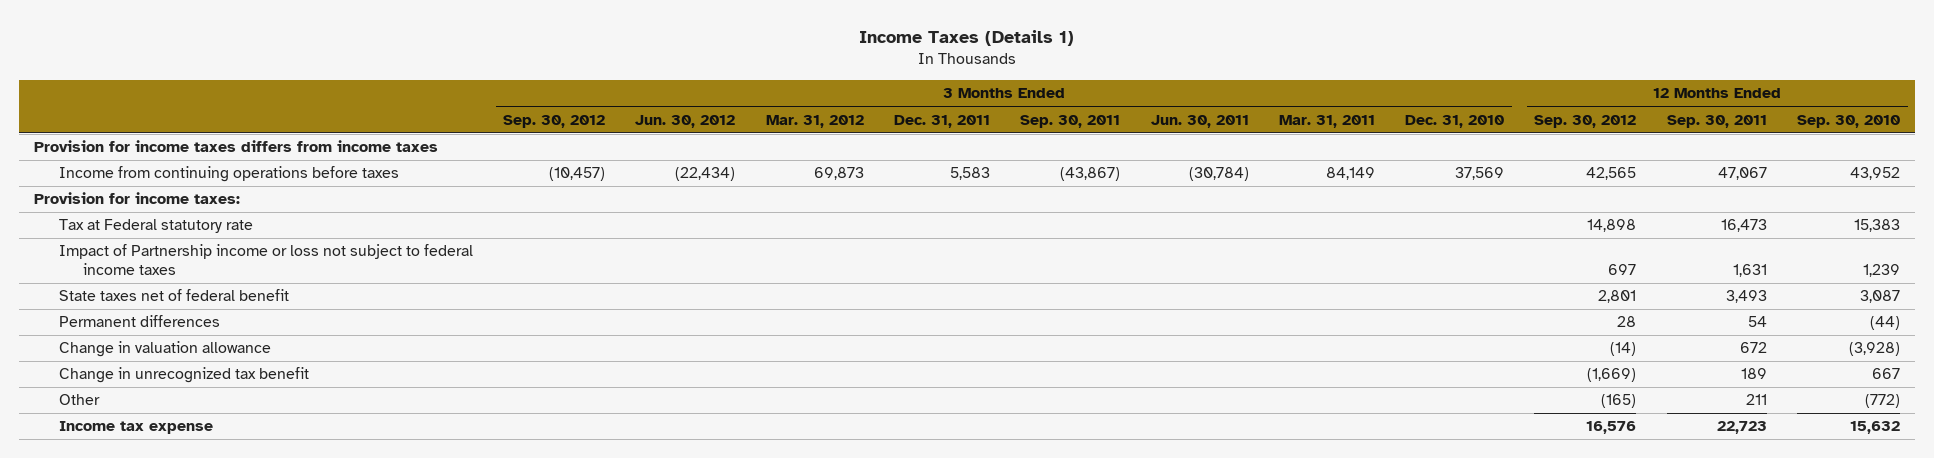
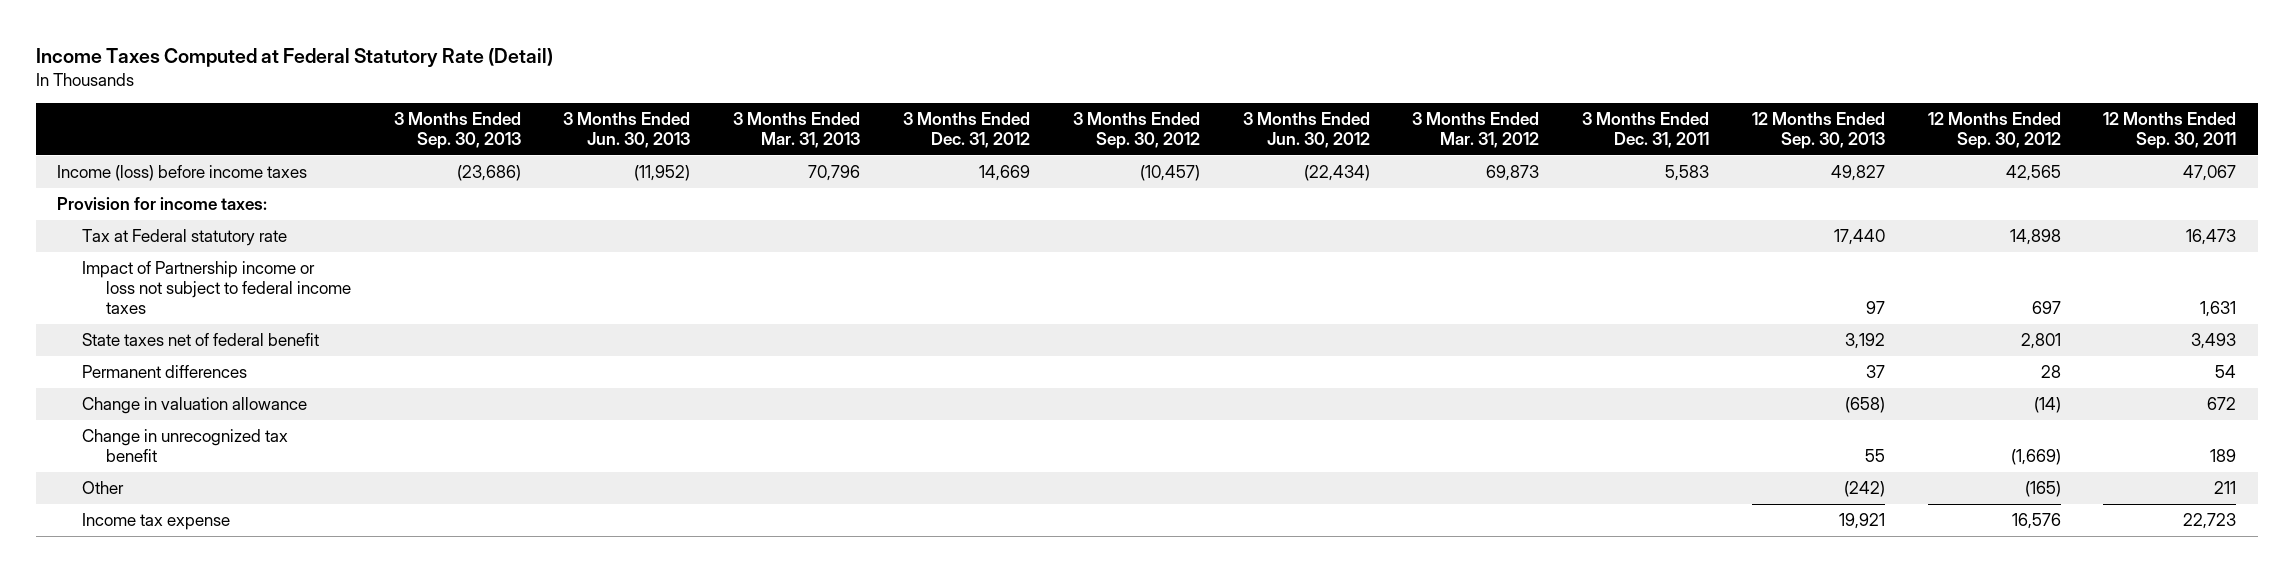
- Income Taxes (Details 1)
+ Income Taxes Computed at Federal Statutory Rate (Detail)
- | 3 Months Ended Sep. 30, 2012 | 3 Months Ended Jun. 30, 2012 | 3 Months Ended Mar. 31, 2012 | 3 Months Ended Dec. 31, 2011 | 3 Months Ended Sep. 30, 2011 | 3 Months Ended Jun. 30, 2011 | 3 Months Ended Mar. 31, 2011 | 3 Months Ended Dec. 31, 2010 | 12 Months Ended Sep. 30, 2012 | 12 Months Ended Sep. 30, 2011 | 12 Months Ended Sep. 30, 2010
+ | 3 Months Ended Sep. 30, 2013 | 3 Months Ended Jun. 30, 2013 | 3 Months Ended Mar. 31, 2013 | 3 Months Ended Dec. 31, 2012 | 3 Months Ended Sep. 30, 2012 | 3 Months Ended Jun. 30, 2012 | 3 Months Ended Mar. 31, 2012 | 3 Months Ended Dec. 31, 2011 | 12 Months Ended Sep. 30, 2013 | 12 Months Ended Sep. 30, 2012 | 12 Months Ended Sep. 30, 2011
- Provision for income taxes differs from income taxes
- Income from continuing operations before taxes | (10,457) | (22,434) | 69,873 | 5,583 | (43,867) | (30,784) | 84,149 | 37,569 | 42,565 | 47,067 | 43,952
+ Income (loss) before income taxes | (23,686) | (11,952) | 70,796 | 14,669 | (10,457) | (22,434) | 69,873 | 5,583 | 49,827 | 42,565 | 47,067

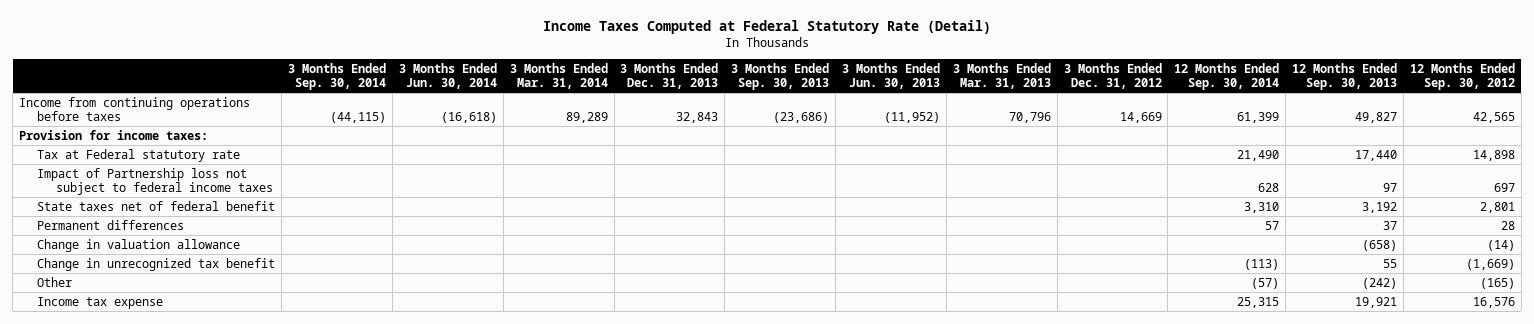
- | 3 Months Ended Sep. 30, 2013 | 3 Months Ended Jun. 30, 2013 | 3 Months Ended Mar. 31, 2013 | 3 Months Ended Dec. 31, 2012 | 3 Months Ended Sep. 30, 2012 | 3 Months Ended Jun. 30, 2012 | 3 Months Ended Mar. 31, 2012 | 3 Months Ended Dec. 31, 2011 | 12 Months Ended Sep. 30, 2013 | 12 Months Ended Sep. 30, 2012 | 12 Months Ended Sep. 30, 2011
+ | 3 Months Ended Sep. 30, 2014 | 3 Months Ended Jun. 30, 2014 | 3 Months Ended Mar. 31, 2014 | 3 Months Ended Dec. 31, 2013 | 3 Months Ended Sep. 30, 2013 | 3 Months Ended Jun. 30, 2013 | 3 Months Ended Mar. 31, 2013 | 3 Months Ended Dec. 31, 2012 | 12 Months Ended Sep. 30, 2014 | 12 Months Ended Sep. 30, 2013 | 12 Months Ended Sep. 30, 2012
- Income (loss) before income taxes | (23,686) | (11,952) | 70,796 | 14,669 | (10,457) | (22,434) | 69,873 | 5,583 | 49,827 | 42,565 | 47,067
+ Income from continuing operations before taxes | (44,115) | (16,618) | 89,289 | 32,843 | (23,686) | (11,952) | 70,796 | 14,669 | 61,399 | 49,827 | 42,565
- Impact of Partnership income or loss not subject to federal income taxes | | | | | | | | | 97 | 697 | 1,631
+ Impact of Partnership loss not subject to federal income taxes | | | | | | | | | 628 | 97 | 697

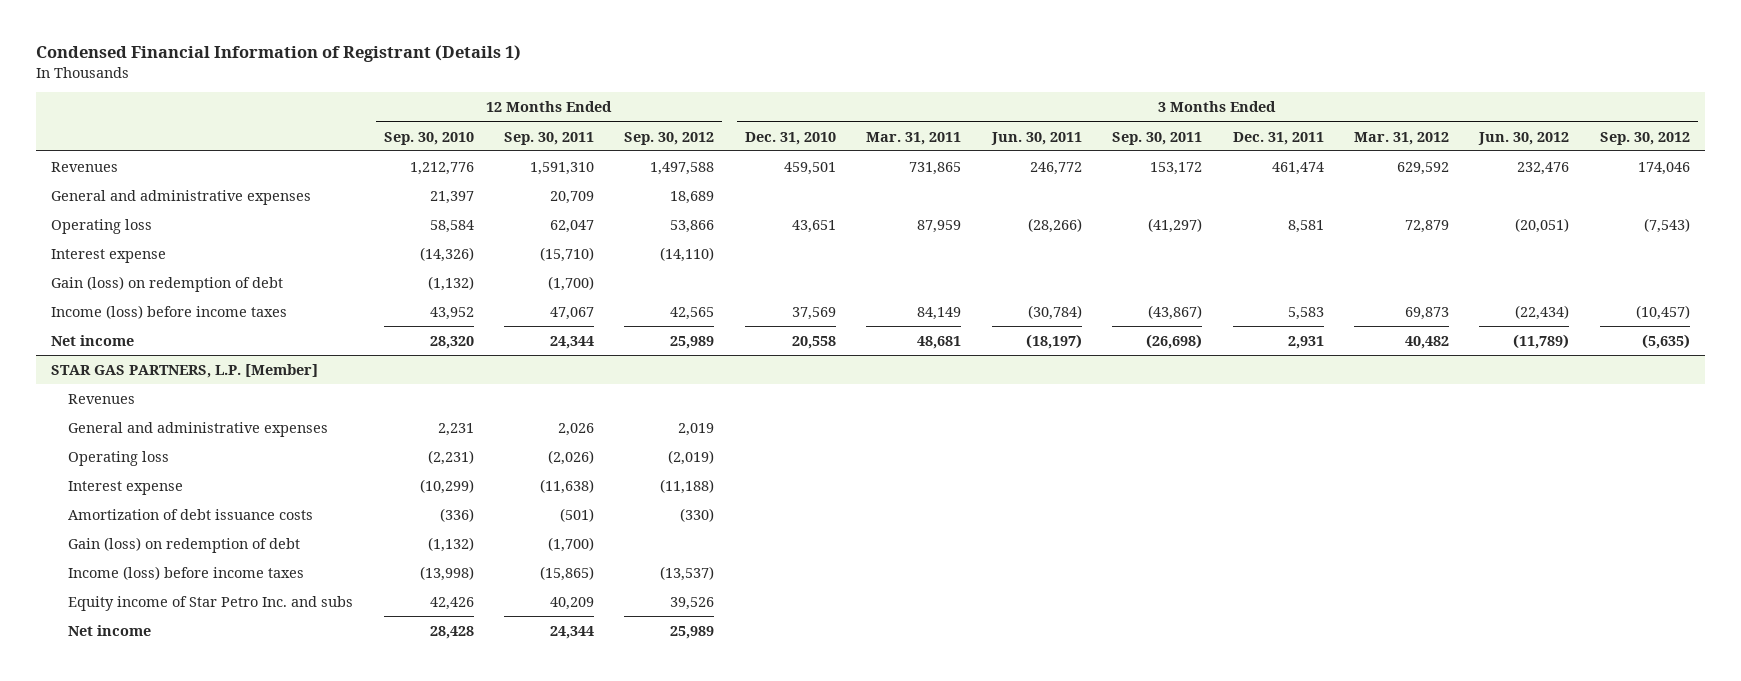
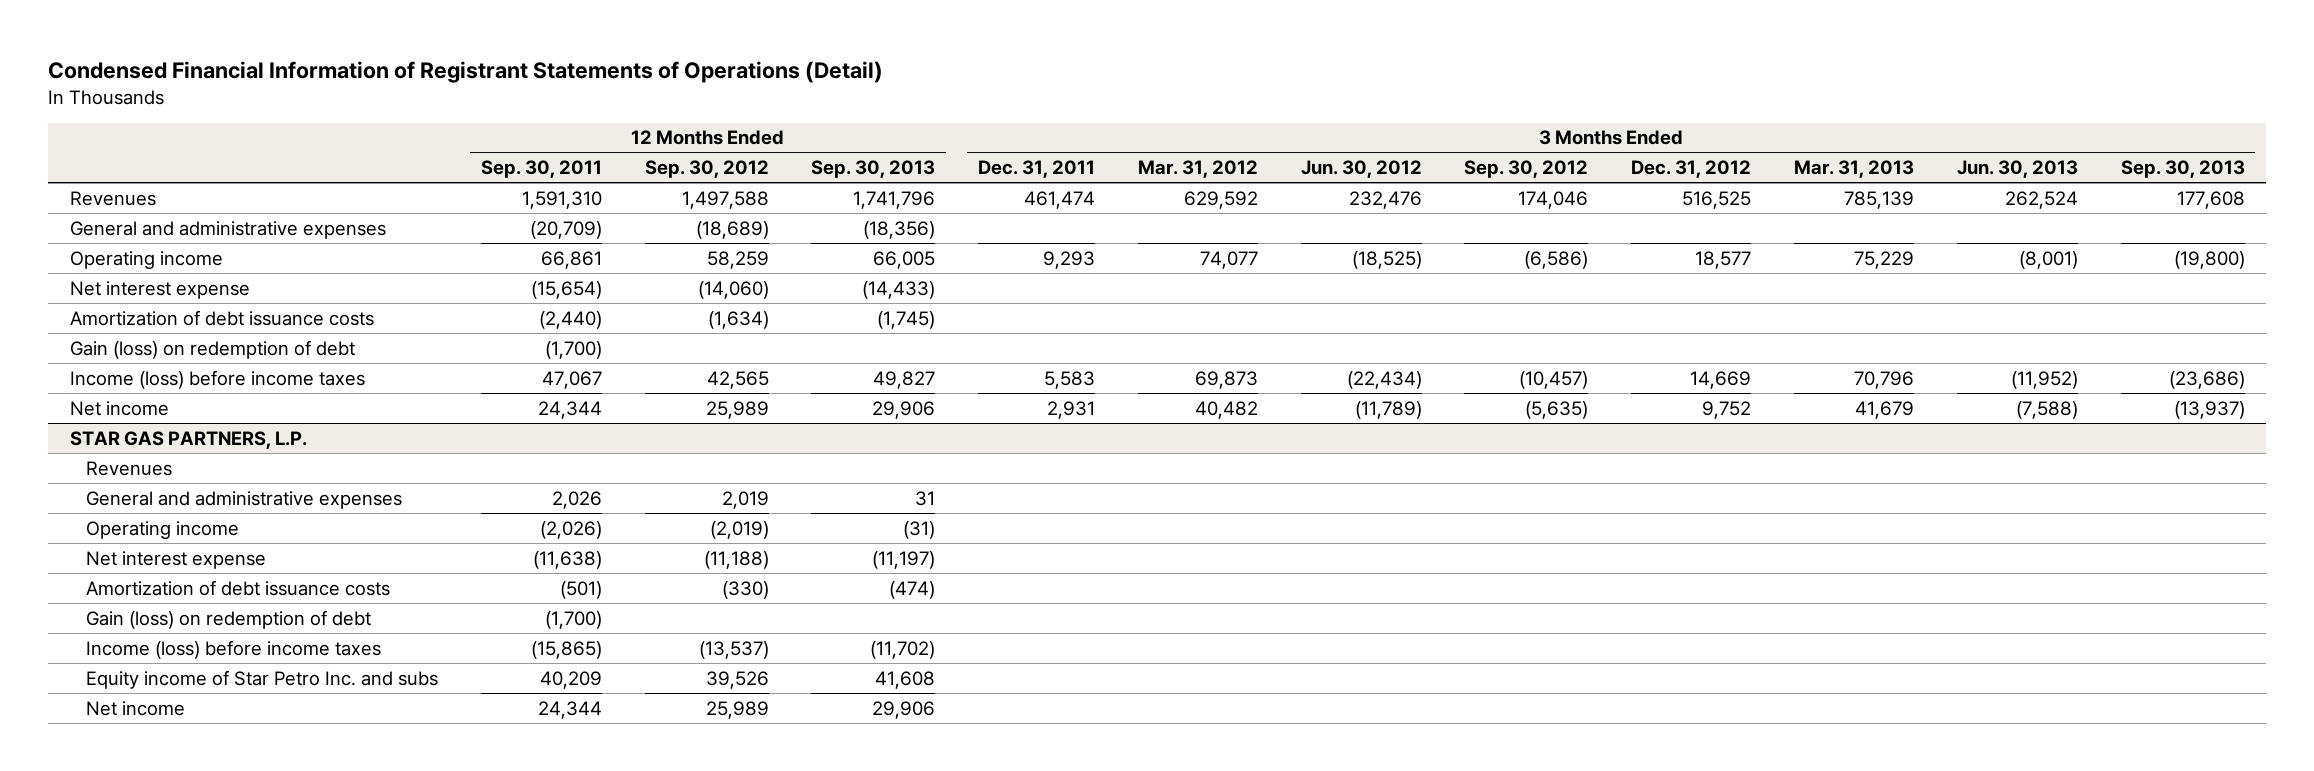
- Condensed Financial Information of Registrant (Details 1)
+ Condensed Financial Information of Registrant Statements of Operations (Detail)
- | 12 Months Ended Sep. 30, 2010 | 12 Months Ended Sep. 30, 2011 | 12 Months Ended Sep. 30, 2012 | 3 Months Ended Dec. 31, 2010 | 3 Months Ended Mar. 31, 2011 | 3 Months Ended Jun. 30, 2011 | 3 Months Ended Sep. 30, 2011 | 3 Months Ended Dec. 31, 2011 | 3 Months Ended Mar. 31, 2012 | 3 Months Ended Jun. 30, 2012 | 3 Months Ended Sep. 30, 2012
+ | 12 Months Ended Sep. 30, 2011 | 12 Months Ended Sep. 30, 2012 | 12 Months Ended Sep. 30, 2013 | 3 Months Ended Dec. 31, 2011 | 3 Months Ended Mar. 31, 2012 | 3 Months Ended Jun. 30, 2012 | 3 Months Ended Sep. 30, 2012 | 3 Months Ended Dec. 31, 2012 | 3 Months Ended Mar. 31, 2013 | 3 Months Ended Jun. 30, 2013 | 3 Months Ended Sep. 30, 2013
- General and administrative expenses | 21,397 | 20,709 | 18,689 | | | | | | | |
- Operating loss | 58,584 | 62,047 | 53,866 | 43,651 | 87,959 | (28,266) | (41,297) | 8,581 | 72,879 | (20,051) | (7,543)
- Interest expense | (14,326) | (15,710) | (14,110) | | | | | | | |
+ General and administrative expenses | (20,709) | (18,689) | (18,356) | | | | | | | |
+ Operating income | 66,861 | 58,259 | 66,005 | 9,293 | 74,077 | (18,525) | (6,586) | 18,577 | 75,229 | (8,001) | (19,800)
+ Net interest expense | (15,654) | (14,060) | (14,433) | | | | | | | |
+ Amortization of debt issuance costs | (2,440) | (1,634) | (1,745) | | | | | | | |
- STAR GAS PARTNERS, L.P. [Member]
+ STAR GAS PARTNERS, L.P.
- Operating loss | (2,231) | (2,026) | (2,019) | | | | | | | |
- Interest expense | (10,299) | (11,638) | (11,188) | | | | | | | |
+ Operating income | (2,026) | (2,019) | (31) | | | | | | | |
+ Net interest expense | (11,638) | (11,188) | (11,197) | | | | | | | |

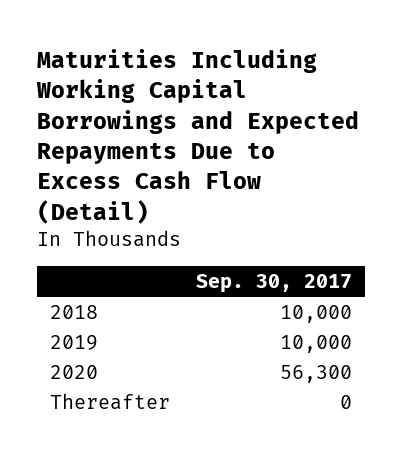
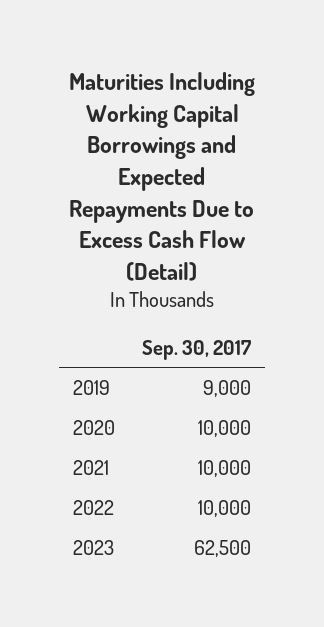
- 2018 | 10,000
- 2019 | 10,000
- 2020 | 56,300
- Thereafter | 0
+ 2019 | 9,000
+ 2020 | 10,000
+ 2021 | 10,000
+ 2022 | 10,000
+ 2023 | 62,500

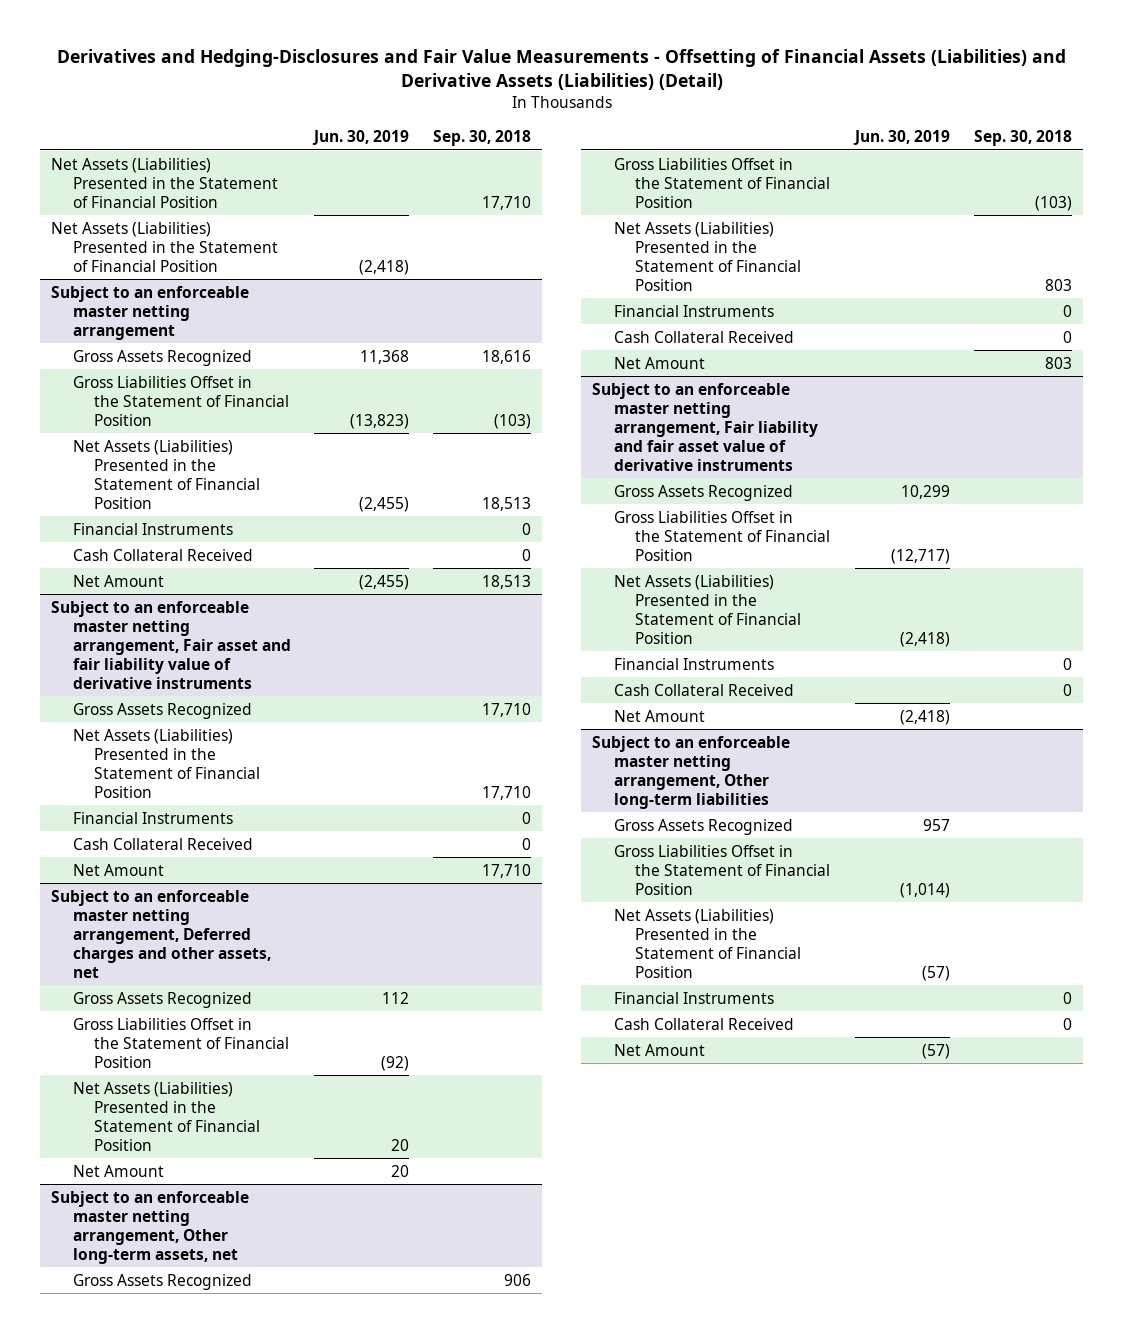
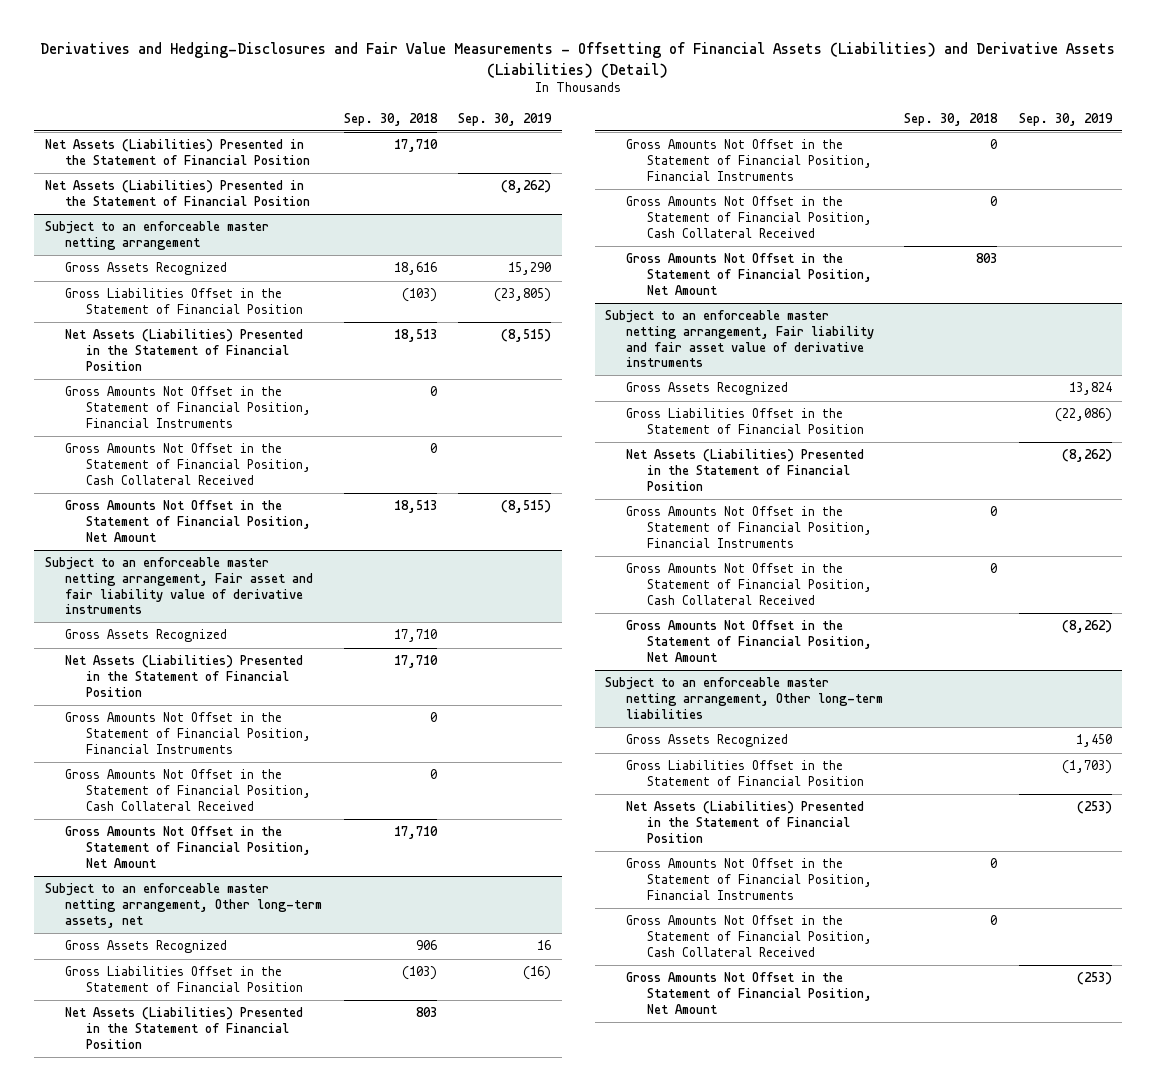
- | Jun. 30, 2019 | Sep. 30, 2018
+ | Sep. 30, 2018 | Sep. 30, 2019
@ Subject to an enforceable master netting arrangement
- Financial Instruments | | 0
- Cash Collateral Received | | 0
- Net Amount | (2,455) | 18,513
+ Gross Amounts Not Offset in the Statement of Financial Position, Financial Instruments | 0 |
+ Gross Amounts Not Offset in the Statement of Financial Position, Cash Collateral Received | 0 |
+ Gross Amounts Not Offset in the Statement of Financial Position, Net Amount | 18,513 | (8,515)
@ Subject to an enforceable master netting arrangement, Fair asset and fair liability value of derivative instruments
- Financial Instruments | | 0
- Cash Collateral Received | | 0
- Net Amount | | 17,710
- Subject to an enforceable master netting arrangement, Deferred charges and other assets, net
- Gross Assets Recognized | 112 |
- Gross Liabilities Offset in the Statement of Financial Position | (92) |
- Net Assets (Liabilities) Presented in the Statement of Financial Position | 20 |
- Net Amount | 20 |
@ Subject to an enforceable master netting arrangement, Fair asset and fair liability value of derivative instruments
+ Gross Amounts Not Offset in the Statement of Financial Position, Financial Instruments | 0 |
+ Gross Amounts Not Offset in the Statement of Financial Position, Cash Collateral Received | 0 |
+ Gross Amounts Not Offset in the Statement of Financial Position, Net Amount | 17,710 |
@ Subject to an enforceable master netting arrangement, Other long-term assets, net
- Financial Instruments | | 0
- Cash Collateral Received | | 0
- Net Amount | | 803
+ Gross Amounts Not Offset in the Statement of Financial Position, Financial Instruments | 0 |
+ Gross Amounts Not Offset in the Statement of Financial Position, Cash Collateral Received | 0 |
+ Gross Amounts Not Offset in the Statement of Financial Position, Net Amount | 803 |
@ Subject to an enforceable master netting arrangement, Fair liability and fair asset value of derivative instruments
- Financial Instruments | | 0
- Cash Collateral Received | | 0
- Net Amount | (2,418) |
+ Gross Amounts Not Offset in the Statement of Financial Position, Financial Instruments | 0 |
+ Gross Amounts Not Offset in the Statement of Financial Position, Cash Collateral Received | 0 |
+ Gross Amounts Not Offset in the Statement of Financial Position, Net Amount | | (8,262)
@ Subject to an enforceable master netting arrangement, Other long-term liabilities
- Financial Instruments | | 0
- Cash Collateral Received | | 0
- Net Amount | (57) |
+ Gross Amounts Not Offset in the Statement of Financial Position, Financial Instruments | 0 |
+ Gross Amounts Not Offset in the Statement of Financial Position, Cash Collateral Received | 0 |
+ Gross Amounts Not Offset in the Statement of Financial Position, Net Amount | | (253)

